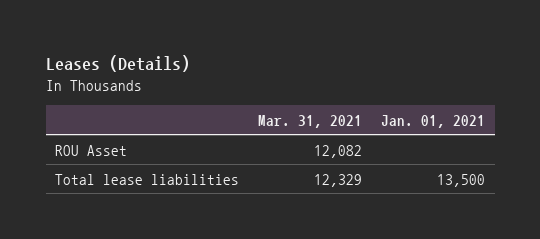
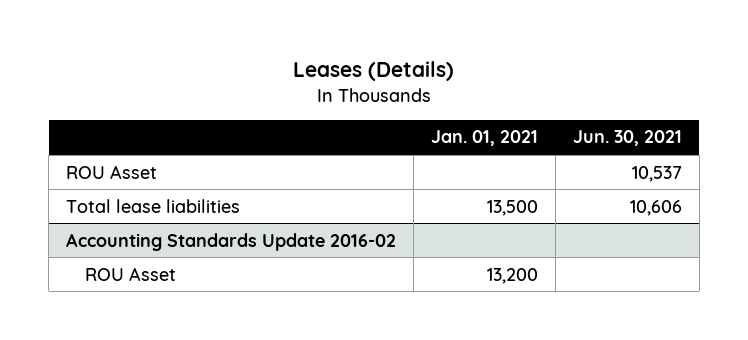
- | Mar. 31, 2021 | Jan. 01, 2021
+ | Jan. 01, 2021 | Jun. 30, 2021
+ Accounting Standards Update 2016-02
+ ROU Asset | 13,200 |

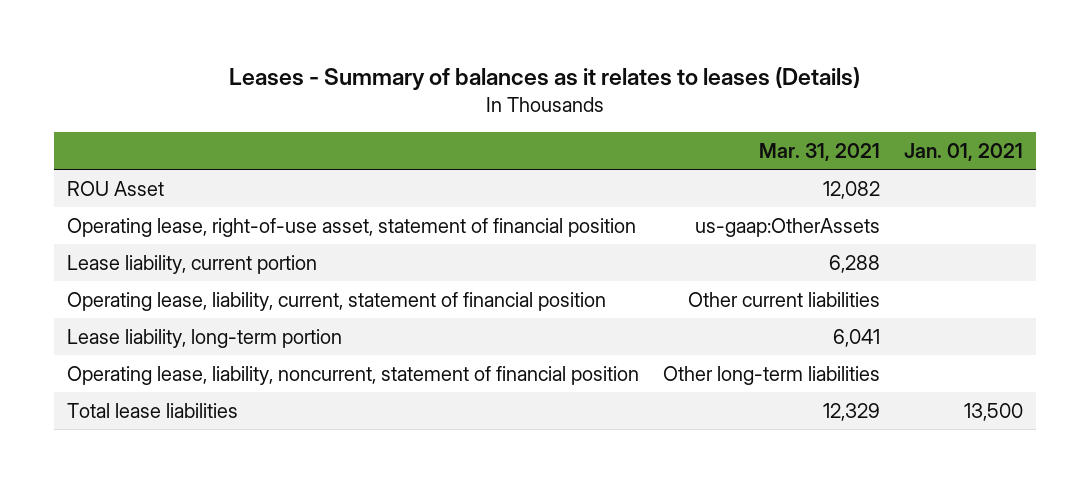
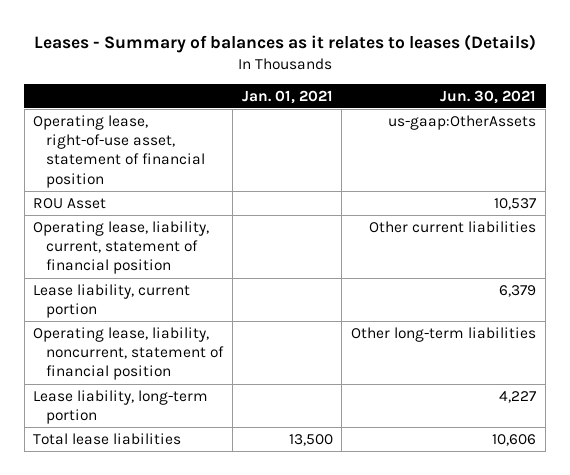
- | Mar. 31, 2021 | Jan. 01, 2021
+ | Jan. 01, 2021 | Jun. 30, 2021
moved down: ROU Asset | | 10,537
moved down: Lease liability, current portion | | 6,379
moved down: Lease liability, long-term portion | | 4,227

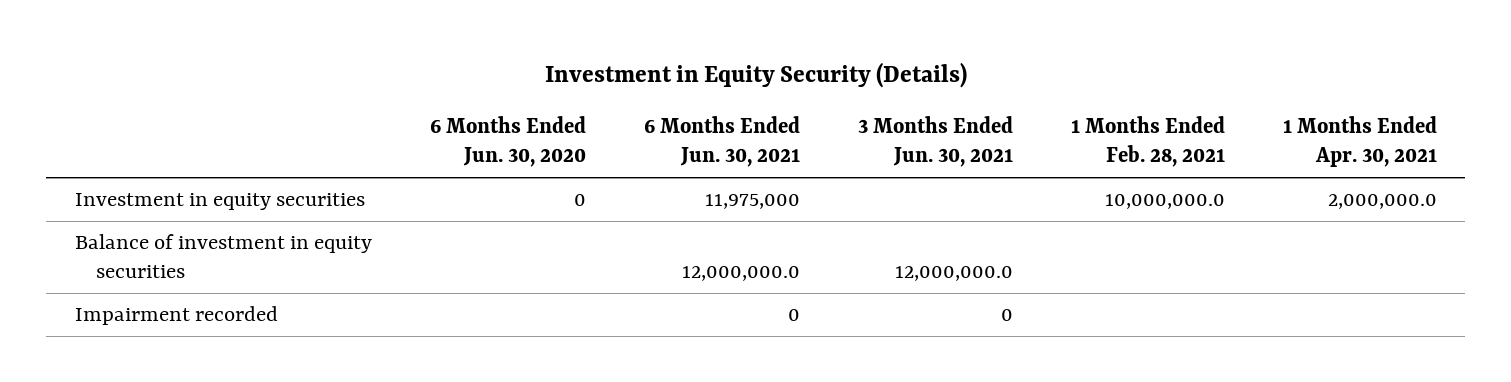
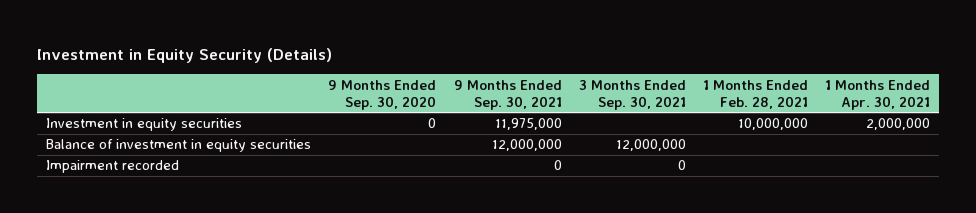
- | 6 Months Ended Jun. 30, 2020 | 6 Months Ended Jun. 30, 2021 | 3 Months Ended Jun. 30, 2021 | 1 Months Ended Feb. 28, 2021 | 1 Months Ended Apr. 30, 2021
+ | 9 Months Ended Sep. 30, 2020 | 9 Months Ended Sep. 30, 2021 | 3 Months Ended Sep. 30, 2021 | 1 Months Ended Feb. 28, 2021 | 1 Months Ended Apr. 30, 2021
- Investment in equity securities | 0 | 11,975,000 | | 10,000,000.0 | 2,000,000.0
+ Investment in equity securities | 0 | 11,975,000 | | 10,000,000 | 2,000,000

